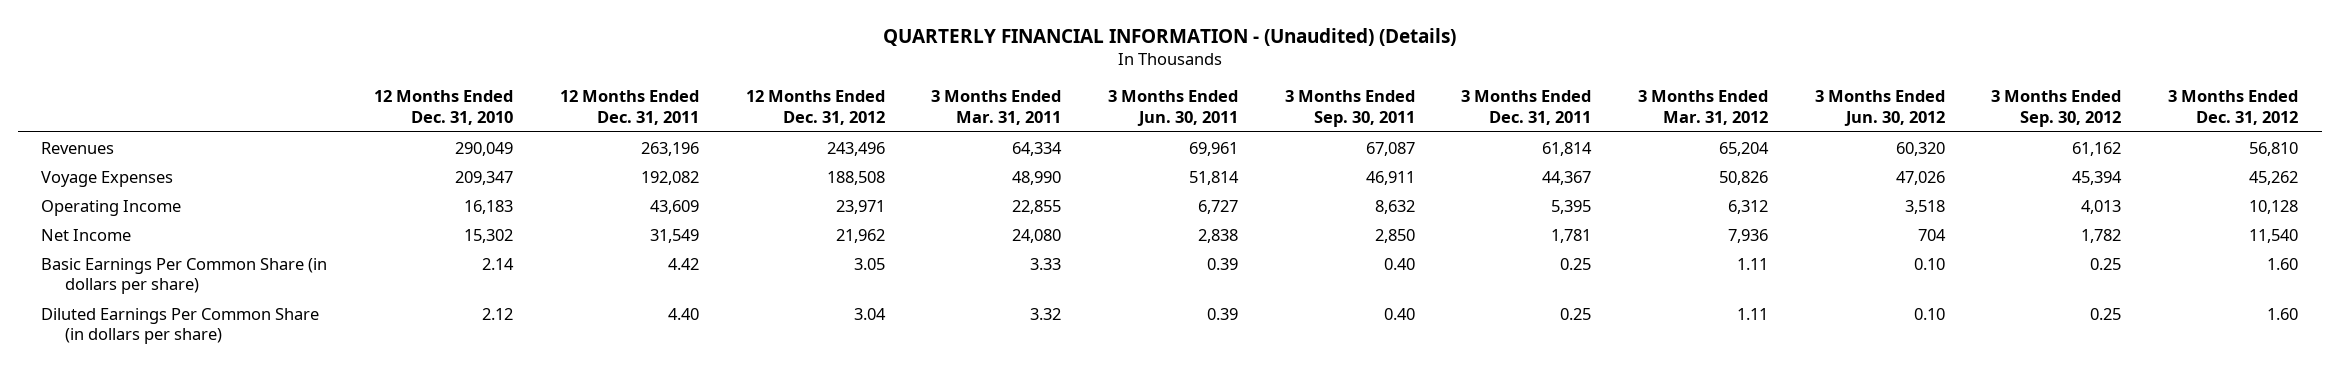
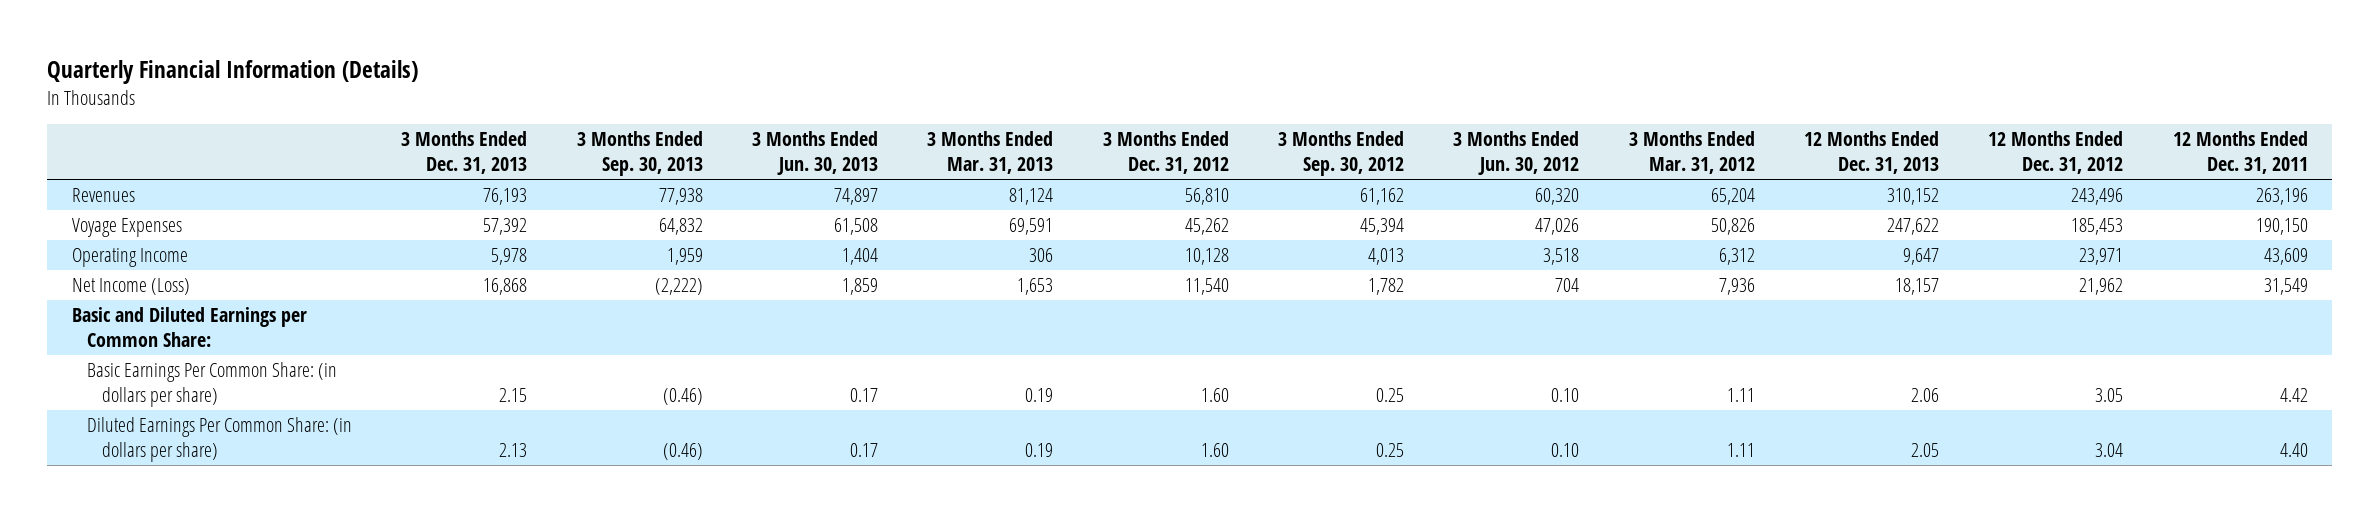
- QUARTERLY FINANCIAL INFORMATION - (Unaudited) (Details)
+ Quarterly Financial Information (Details)
- | 12 Months Ended Dec. 31, 2010 | 12 Months Ended Dec. 31, 2011 | 12 Months Ended Dec. 31, 2012 | 3 Months Ended Mar. 31, 2011 | 3 Months Ended Jun. 30, 2011 | 3 Months Ended Sep. 30, 2011 | 3 Months Ended Dec. 31, 2011 | 3 Months Ended Mar. 31, 2012 | 3 Months Ended Jun. 30, 2012 | 3 Months Ended Sep. 30, 2012 | 3 Months Ended Dec. 31, 2012
+ | 3 Months Ended Dec. 31, 2013 | 3 Months Ended Sep. 30, 2013 | 3 Months Ended Jun. 30, 2013 | 3 Months Ended Mar. 31, 2013 | 3 Months Ended Dec. 31, 2012 | 3 Months Ended Sep. 30, 2012 | 3 Months Ended Jun. 30, 2012 | 3 Months Ended Mar. 31, 2012 | 12 Months Ended Dec. 31, 2013 | 12 Months Ended Dec. 31, 2012 | 12 Months Ended Dec. 31, 2011
- Voyage Expenses | 209,347 | 192,082 | 188,508 | 48,990 | 51,814 | 46,911 | 44,367 | 50,826 | 47,026 | 45,394 | 45,262
+ Voyage Expenses | 57,392 | 64,832 | 61,508 | 69,591 | 45,262 | 45,394 | 47,026 | 50,826 | 247,622 | 185,453 | 190,150
- Net Income | 15,302 | 31,549 | 21,962 | 24,080 | 2,838 | 2,850 | 1,781 | 7,936 | 704 | 1,782 | 11,540
- Basic Earnings Per Common Share (in dollars per share) | 2.14 | 4.42 | 3.05 | 3.33 | 0.39 | 0.40 | 0.25 | 1.11 | 0.10 | 0.25 | 1.60
- Diluted Earnings Per Common Share (in dollars per share) | 2.12 | 4.40 | 3.04 | 3.32 | 0.39 | 0.40 | 0.25 | 1.11 | 0.10 | 0.25 | 1.60
+ Net Income (Loss) | 16,868 | (2,222) | 1,859 | 1,653 | 11,540 | 1,782 | 704 | 7,936 | 18,157 | 21,962 | 31,549
+ Basic and Diluted Earnings per Common Share:
+ Basic Earnings Per Common Share: (in dollars per share) | 2.15 | (0.46) | 0.17 | 0.19 | 1.60 | 0.25 | 0.10 | 1.11 | 2.06 | 3.05 | 4.42
+ Diluted Earnings Per Common Share: (in dollars per share) | 2.13 | (0.46) | 0.17 | 0.19 | 1.60 | 0.25 | 0.10 | 1.11 | 2.05 | 3.04 | 4.40

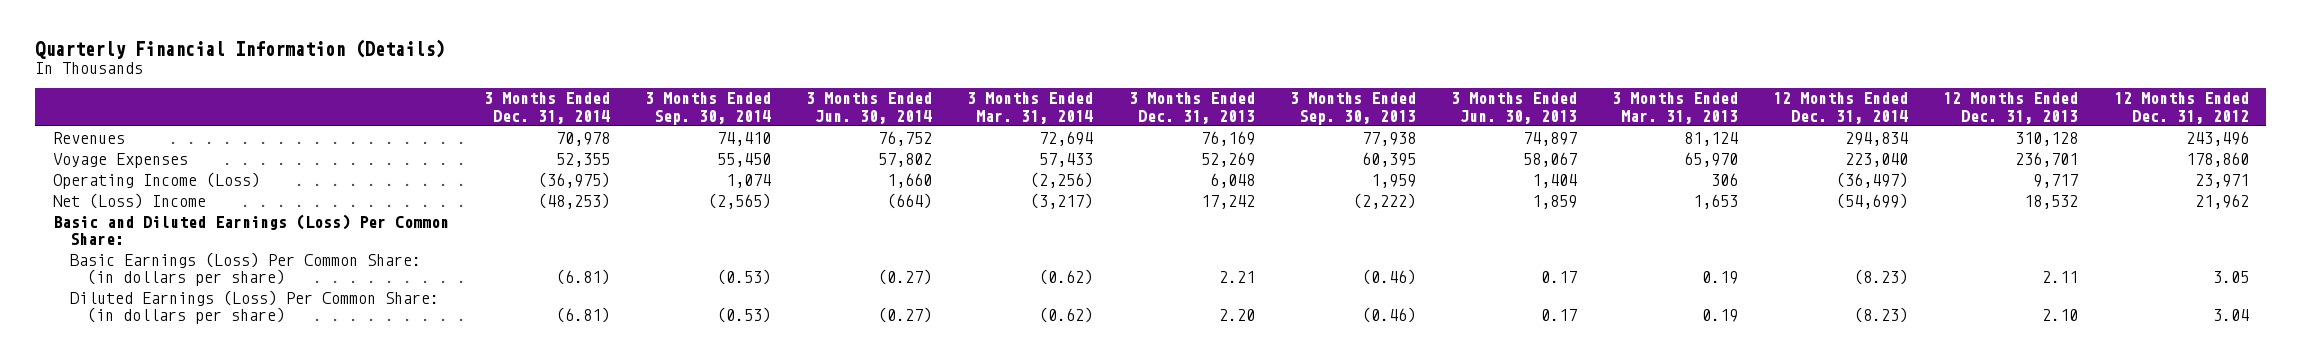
- | 3 Months Ended Dec. 31, 2013 | 3 Months Ended Sep. 30, 2013 | 3 Months Ended Jun. 30, 2013 | 3 Months Ended Mar. 31, 2013 | 3 Months Ended Dec. 31, 2012 | 3 Months Ended Sep. 30, 2012 | 3 Months Ended Jun. 30, 2012 | 3 Months Ended Mar. 31, 2012 | 12 Months Ended Dec. 31, 2013 | 12 Months Ended Dec. 31, 2012 | 12 Months Ended Dec. 31, 2011
+ | 3 Months Ended Dec. 31, 2014 | 3 Months Ended Sep. 30, 2014 | 3 Months Ended Jun. 30, 2014 | 3 Months Ended Mar. 31, 2014 | 3 Months Ended Dec. 31, 2013 | 3 Months Ended Sep. 30, 2013 | 3 Months Ended Jun. 30, 2013 | 3 Months Ended Mar. 31, 2013 | 12 Months Ended Dec. 31, 2014 | 12 Months Ended Dec. 31, 2013 | 12 Months Ended Dec. 31, 2012
- Revenues | 76,193 | 77,938 | 74,897 | 81,124 | 56,810 | 61,162 | 60,320 | 65,204 | 310,152 | 243,496 | 263,196
- Voyage Expenses | 57,392 | 64,832 | 61,508 | 69,591 | 45,262 | 45,394 | 47,026 | 50,826 | 247,622 | 185,453 | 190,150
- Operating Income | 5,978 | 1,959 | 1,404 | 306 | 10,128 | 4,013 | 3,518 | 6,312 | 9,647 | 23,971 | 43,609
- Net Income (Loss) | 16,868 | (2,222) | 1,859 | 1,653 | 11,540 | 1,782 | 704 | 7,936 | 18,157 | 21,962 | 31,549
- Basic and Diluted Earnings per Common Share:
- Basic Earnings Per Common Share: (in dollars per share) | 2.15 | (0.46) | 0.17 | 0.19 | 1.60 | 0.25 | 0.10 | 1.11 | 2.06 | 3.05 | 4.42
- Diluted Earnings Per Common Share: (in dollars per share) | 2.13 | (0.46) | 0.17 | 0.19 | 1.60 | 0.25 | 0.10 | 1.11 | 2.05 | 3.04 | 4.40
+ Revenues | 70,978 | 74,410 | 76,752 | 72,694 | 76,169 | 77,938 | 74,897 | 81,124 | 294,834 | 310,128 | 243,496
+ Voyage Expenses | 52,355 | 55,450 | 57,802 | 57,433 | 52,269 | 60,395 | 58,067 | 65,970 | 223,040 | 236,701 | 178,860
+ Operating Income (Loss) | (36,975) | 1,074 | 1,660 | (2,256) | 6,048 | 1,959 | 1,404 | 306 | (36,497) | 9,717 | 23,971
+ Net (Loss) Income | (48,253) | (2,565) | (664) | (3,217) | 17,242 | (2,222) | 1,859 | 1,653 | (54,699) | 18,532 | 21,962
+ Basic and Diluted Earnings (Loss) Per Common Share:
+ Basic Earnings (Loss) Per Common Share: (in dollars per share) | (6.81) | (0.53) | (0.27) | (0.62) | 2.21 | (0.46) | 0.17 | 0.19 | (8.23) | 2.11 | 3.05
+ Diluted Earnings (Loss) Per Common Share: (in dollars per share) | (6.81) | (0.53) | (0.27) | (0.62) | 2.20 | (0.46) | 0.17 | 0.19 | (8.23) | 2.10 | 3.04

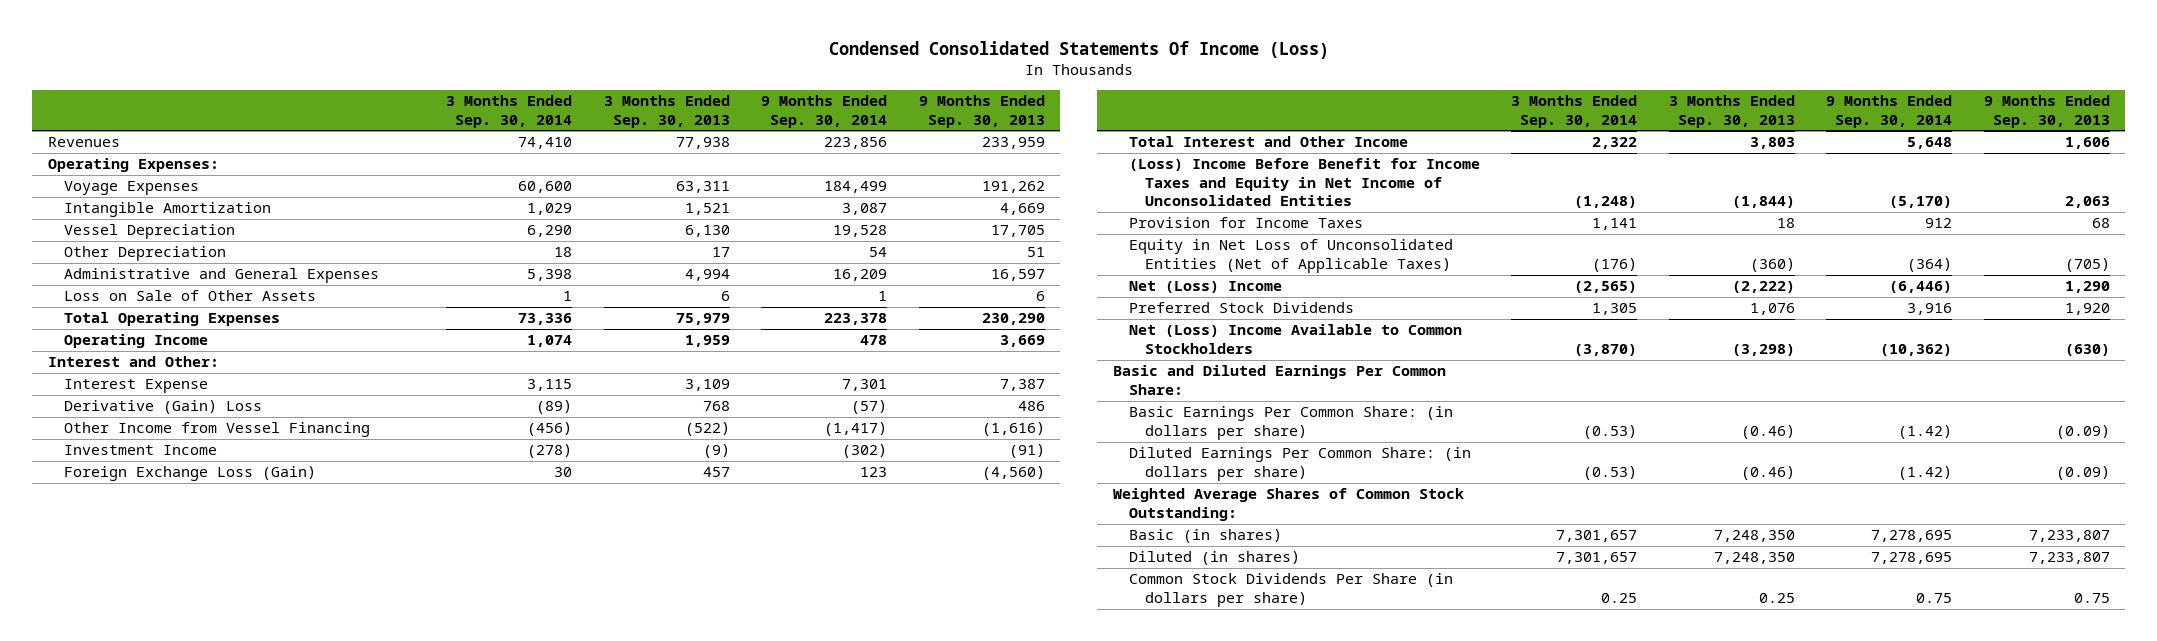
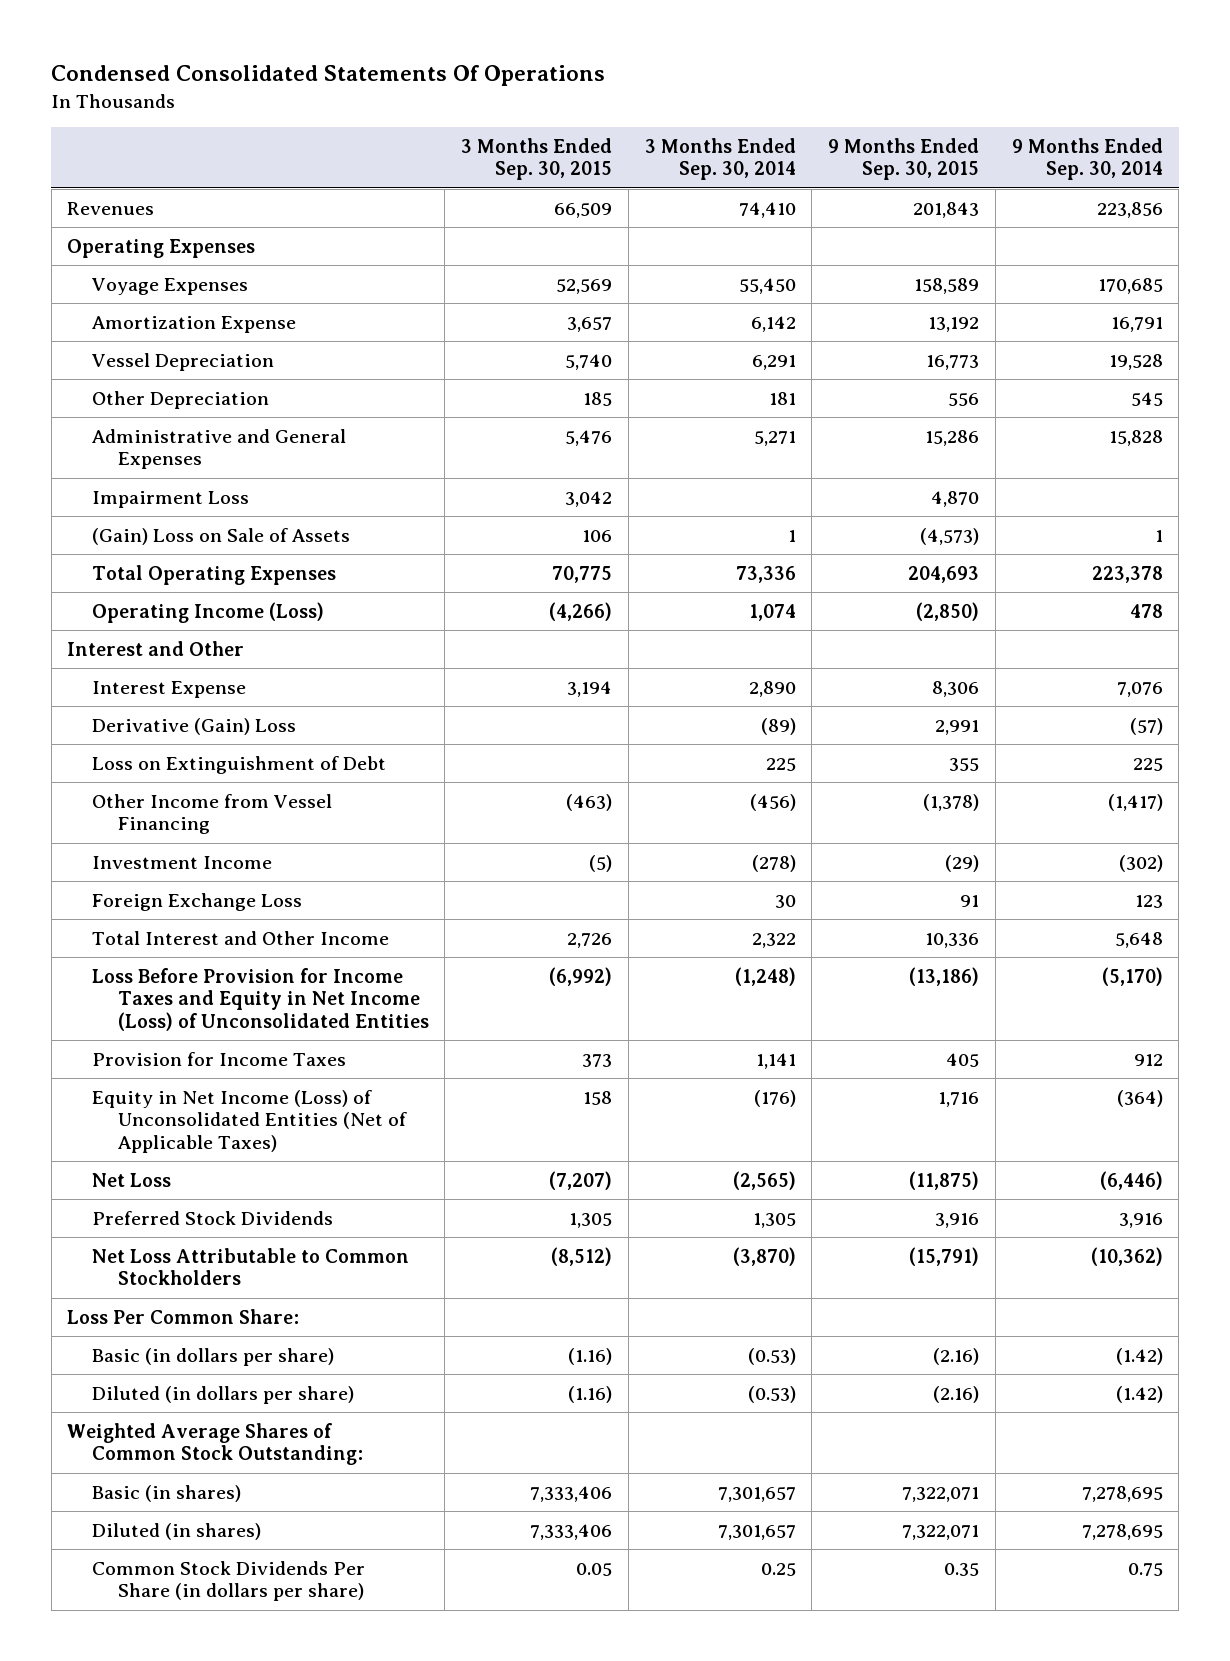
- Condensed Consolidated Statements Of Income (Loss)
+ Condensed Consolidated Statements Of Operations
- | 3 Months Ended Sep. 30, 2014 | 3 Months Ended Sep. 30, 2013 | 9 Months Ended Sep. 30, 2014 | 9 Months Ended Sep. 30, 2013
+ | 3 Months Ended Sep. 30, 2015 | 3 Months Ended Sep. 30, 2014 | 9 Months Ended Sep. 30, 2015 | 9 Months Ended Sep. 30, 2014
- Operating Expenses:
- Voyage Expenses | 60,600 | 63,311 | 184,499 | 191,262
- Intangible Amortization | 1,029 | 1,521 | 3,087 | 4,669
- Vessel Depreciation | 6,290 | 6,130 | 19,528 | 17,705
- Other Depreciation | 18 | 17 | 54 | 51
- Administrative and General Expenses | 5,398 | 4,994 | 16,209 | 16,597
- Loss on Sale of Other Assets | 1 | 6 | 1 | 6
+ Operating Expenses
+ Voyage Expenses | 52,569 | 55,450 | 158,589 | 170,685
+ Amortization Expense | 3,657 | 6,142 | 13,192 | 16,791
+ Vessel Depreciation | 5,740 | 6,291 | 16,773 | 19,528
+ Other Depreciation | 185 | 181 | 556 | 545
+ Administrative and General Expenses | 5,476 | 5,271 | 15,286 | 15,828
+ Impairment Loss | 3,042 | | 4,870 |
+ (Gain) Loss on Sale of Assets | 106 | 1 | (4,573) | 1
- Operating Income | 1,074 | 1,959 | 478 | 3,669
- Interest and Other:
- Interest Expense | 3,115 | 3,109 | 7,301 | 7,387
+ Operating Income (Loss) | (4,266) | 1,074 | (2,850) | 478
+ Interest and Other
+ Interest Expense | 3,194 | 2,890 | 8,306 | 7,076
+ Loss on Extinguishment of Debt | | 225 | 355 | 225
- Foreign Exchange Loss (Gain) | 30 | 457 | 123 | (4,560)
+ Foreign Exchange Loss | | 30 | 91 | 123
- (Loss) Income Before Benefit for Income Taxes and Equity in Net Income of Unconsolidated Entities | (1,248) | (1,844) | (5,170) | 2,063
+ Loss Before Provision for Income Taxes and Equity in Net Income (Loss) of Unconsolidated Entities | (6,992) | (1,248) | (13,186) | (5,170)
- Equity in Net Loss of Unconsolidated Entities (Net of Applicable Taxes) | (176) | (360) | (364) | (705)
- Net (Loss) Income | (2,565) | (2,222) | (6,446) | 1,290
+ Equity in Net Income (Loss) of Unconsolidated Entities (Net of Applicable Taxes) | 158 | (176) | 1,716 | (364)
+ Net Loss | (7,207) | (2,565) | (11,875) | (6,446)
- Net (Loss) Income Available to Common Stockholders | (3,870) | (3,298) | (10,362) | (630)
- Basic and Diluted Earnings Per Common Share:
- Basic Earnings Per Common Share: (in dollars per share) | (0.53) | (0.46) | (1.42) | (0.09)
- Diluted Earnings Per Common Share: (in dollars per share) | (0.53) | (0.46) | (1.42) | (0.09)
+ Net Loss Attributable to Common Stockholders | (8,512) | (3,870) | (15,791) | (10,362)
+ Loss Per Common Share:
+ Basic (in dollars per share) | (1.16) | (0.53) | (2.16) | (1.42)
+ Diluted (in dollars per share) | (1.16) | (0.53) | (2.16) | (1.42)

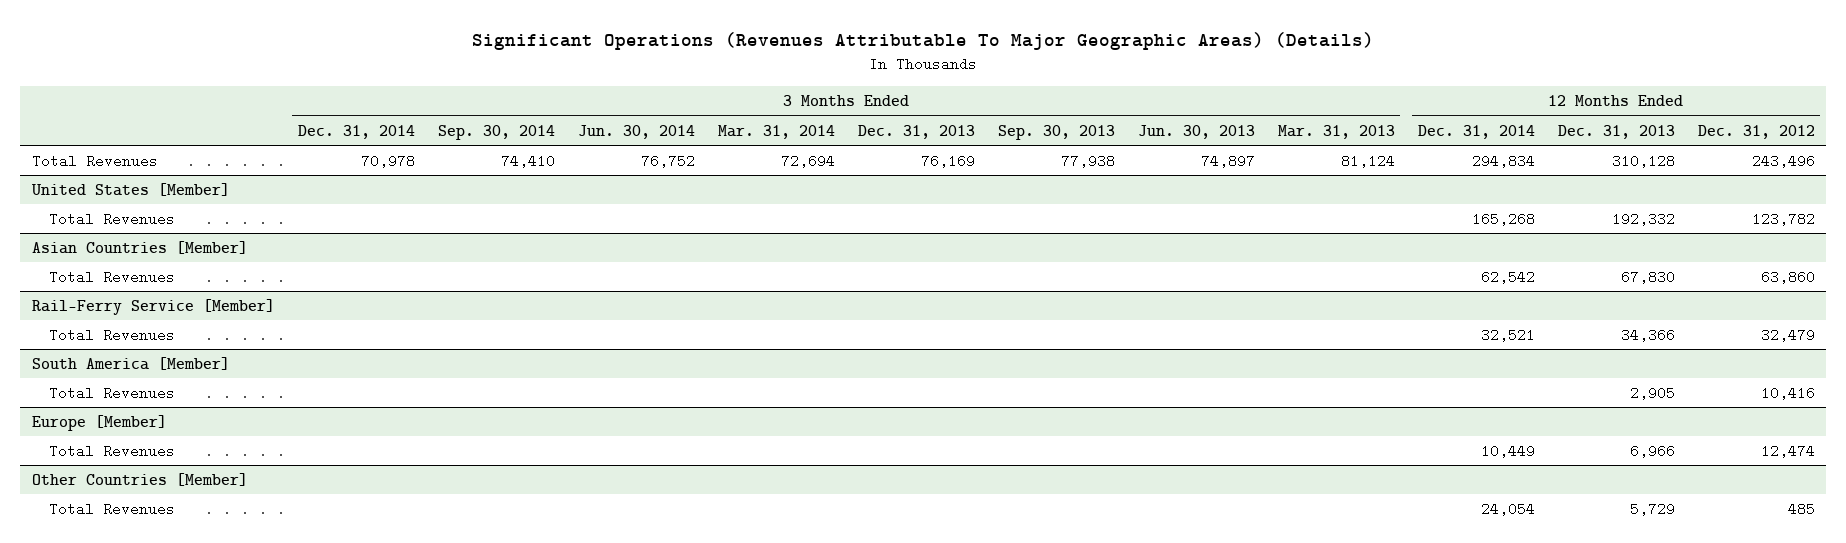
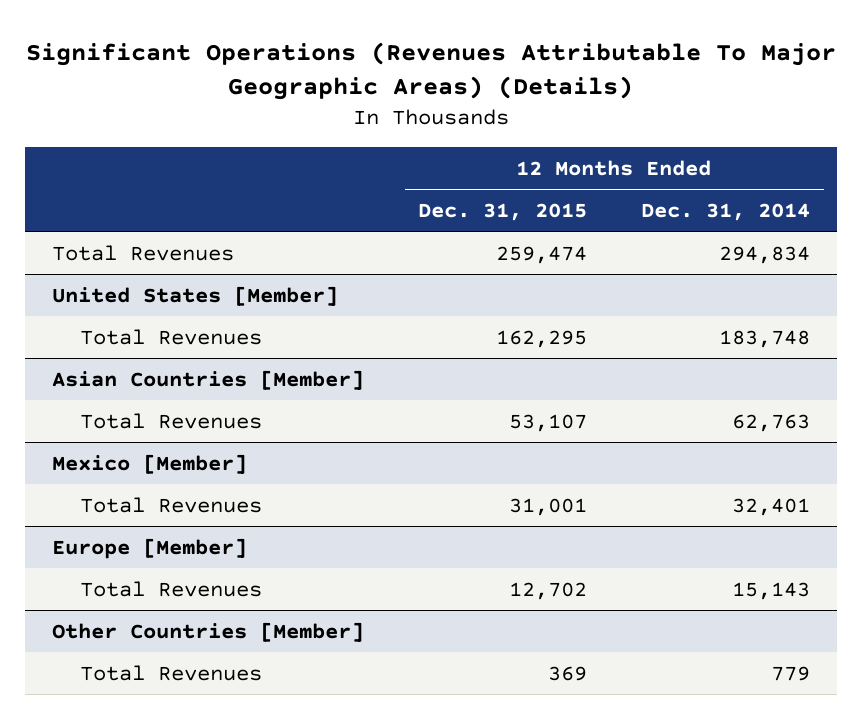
- | 3 Months Ended Dec. 31, 2014 | 3 Months Ended Sep. 30, 2014 | 3 Months Ended Jun. 30, 2014 | 3 Months Ended Mar. 31, 2014 | 3 Months Ended Dec. 31, 2013 | 3 Months Ended Sep. 30, 2013 | 3 Months Ended Jun. 30, 2013 | 3 Months Ended Mar. 31, 2013 | 12 Months Ended Dec. 31, 2014 | 12 Months Ended Dec. 31, 2013 | 12 Months Ended Dec. 31, 2012
+ | 12 Months Ended Dec. 31, 2015 | 12 Months Ended Dec. 31, 2014
@ United States [Member]
- Total Revenues | | | | | | | | | 165,268 | 192,332 | 123,782
+ Total Revenues | 162,295 | 183,748
@ Asian Countries [Member]
- Total Revenues | | | | | | | | | 62,542 | 67,830 | 63,860
- Rail-Ferry Service [Member]
- Total Revenues | | | | | | | | | 32,521 | 34,366 | 32,479
- South America [Member]
- Total Revenues | | | | | | | | | | 2,905 | 10,416
@ Asian Countries [Member]
+ Total Revenues | 53,107 | 62,763
+ Mexico [Member]
+ Total Revenues | 31,001 | 32,401
@ Europe [Member]
- Total Revenues | | | | | | | | | 10,449 | 6,966 | 12,474
+ Total Revenues | 12,702 | 15,143
@ Other Countries [Member]
- Total Revenues | | | | | | | | | 24,054 | 5,729 | 485
+ Total Revenues | 369 | 779

